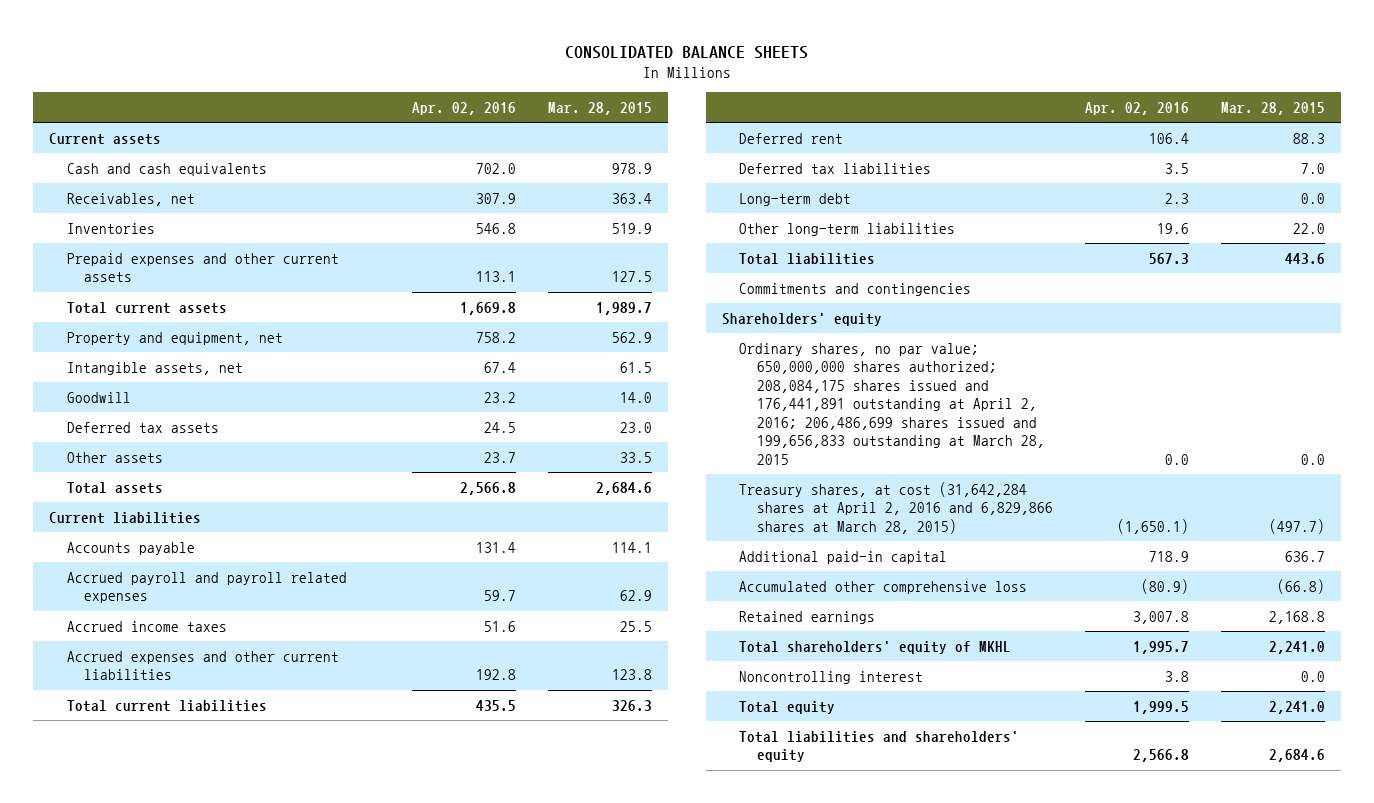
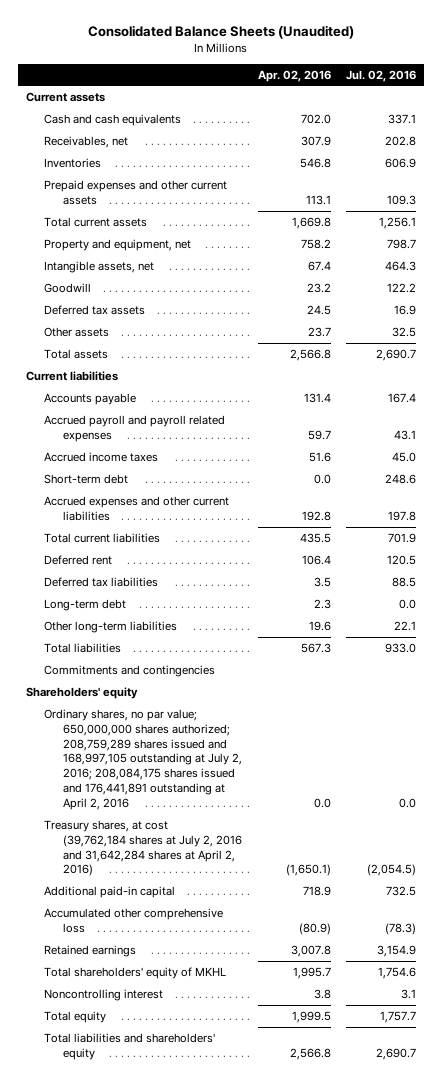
- CONSOLIDATED BALANCE SHEETS
+ Consolidated Balance Sheets (Unaudited)
- | Apr. 02, 2016 | Mar. 28, 2015
+ | Apr. 02, 2016 | Jul. 02, 2016
+ Short-term debt | 0.0 | 248.6
- Ordinary shares, no par value; 650,000,000 shares authorized; 208,084,175 shares issued and 176,441,891 outstanding at April 2, 2016; 206,486,699 shares issued and 199,656,833 outstanding at March 28, 2015 | 0.0 | 0.0
- Treasury shares, at cost (31,642,284 shares at April 2, 2016 and 6,829,866 shares at March 28, 2015) | (1,650.1) | (497.7)
+ Ordinary shares, no par value; 650,000,000 shares authorized; 208,759,289 shares issued and 168,997,105 outstanding at July 2, 2016; 208,084,175 shares issued and 176,441,891 outstanding at April 2, 2016 | 0.0 | 0.0
+ Treasury shares, at cost (39,762,184 shares at July 2, 2016 and 31,642,284 shares at April 2, 2016) | (1,650.1) | (2,054.5)

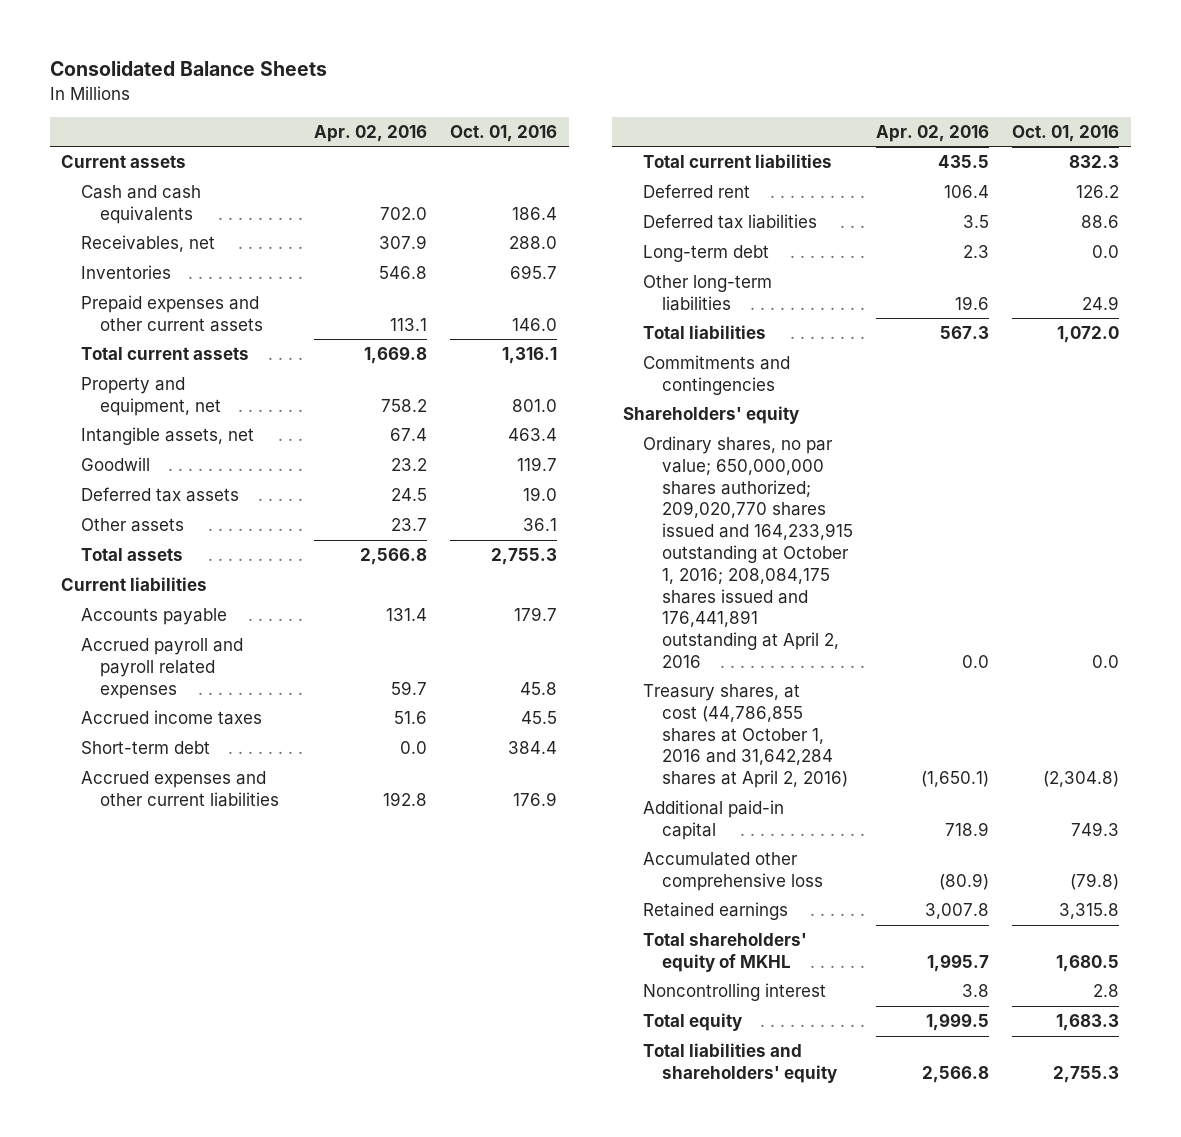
- Consolidated Balance Sheets (Unaudited)
+ Consolidated Balance Sheets
- | Apr. 02, 2016 | Jul. 02, 2016
+ | Apr. 02, 2016 | Oct. 01, 2016
- Ordinary shares, no par value; 650,000,000 shares authorized; 208,759,289 shares issued and 168,997,105 outstanding at July 2, 2016; 208,084,175 shares issued and 176,441,891 outstanding at April 2, 2016 | 0.0 | 0.0
- Treasury shares, at cost (39,762,184 shares at July 2, 2016 and 31,642,284 shares at April 2, 2016) | (1,650.1) | (2,054.5)
+ Ordinary shares, no par value; 650,000,000 shares authorized; 209,020,770 shares issued and 164,233,915 outstanding at October 1, 2016; 208,084,175 shares issued and 176,441,891 outstanding at April 2, 2016 | 0.0 | 0.0
+ Treasury shares, at cost (44,786,855 shares at October 1, 2016 and 31,642,284 shares at April 2, 2016) | (1,650.1) | (2,304.8)

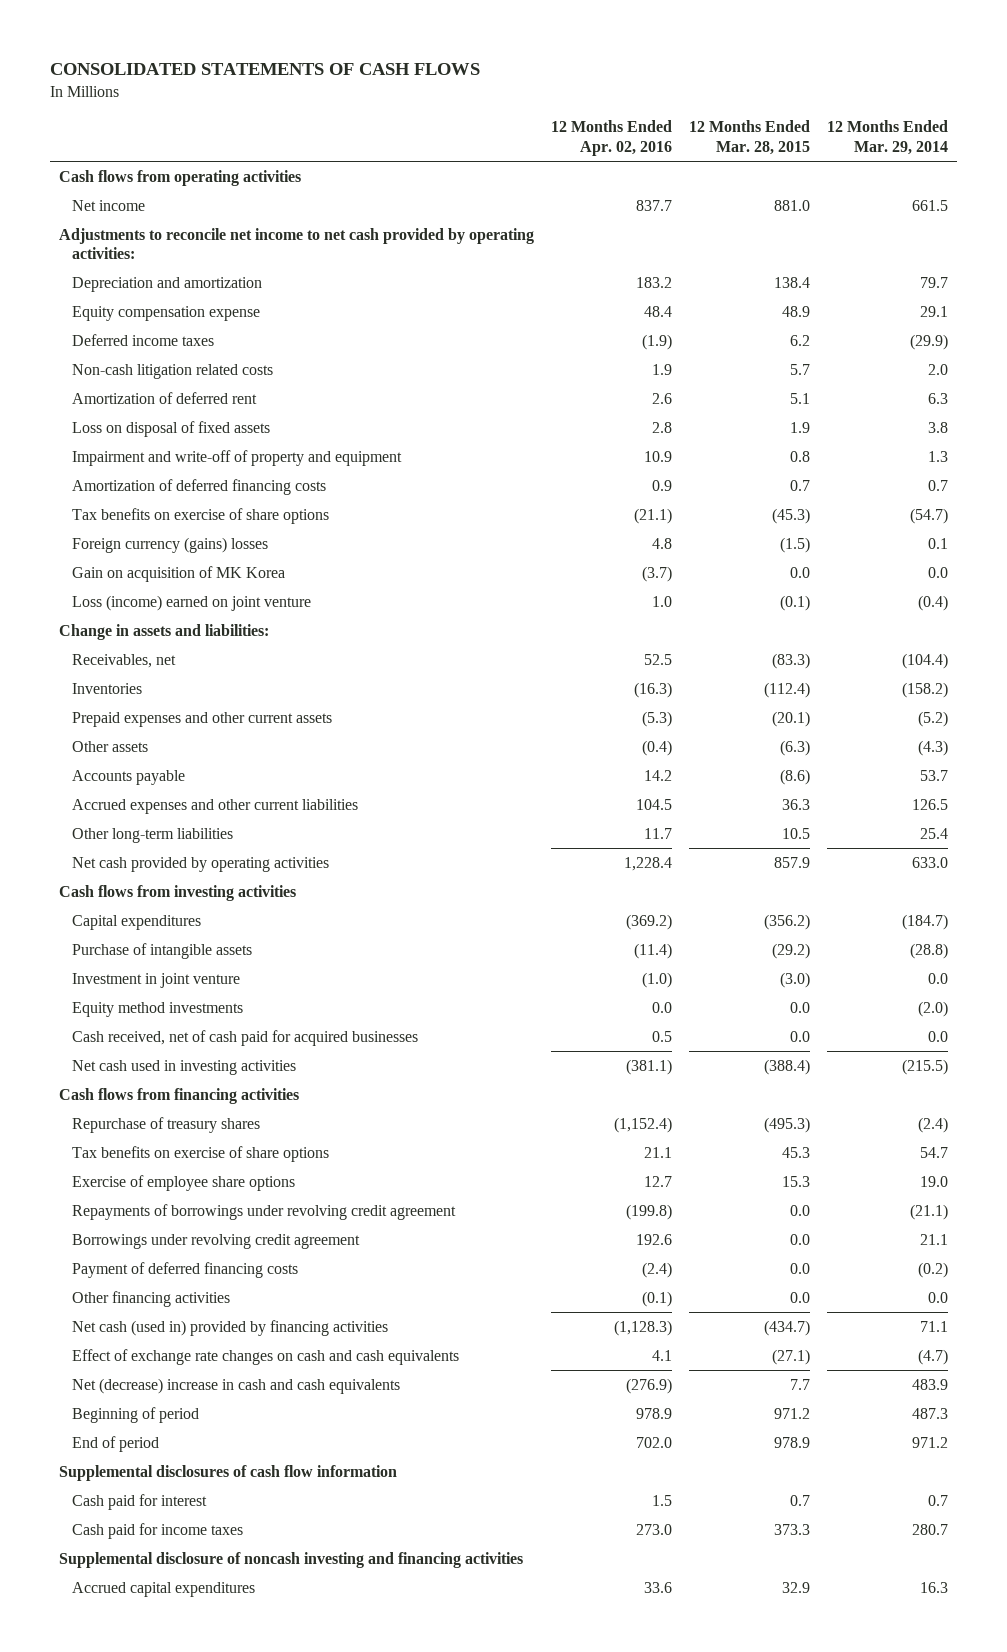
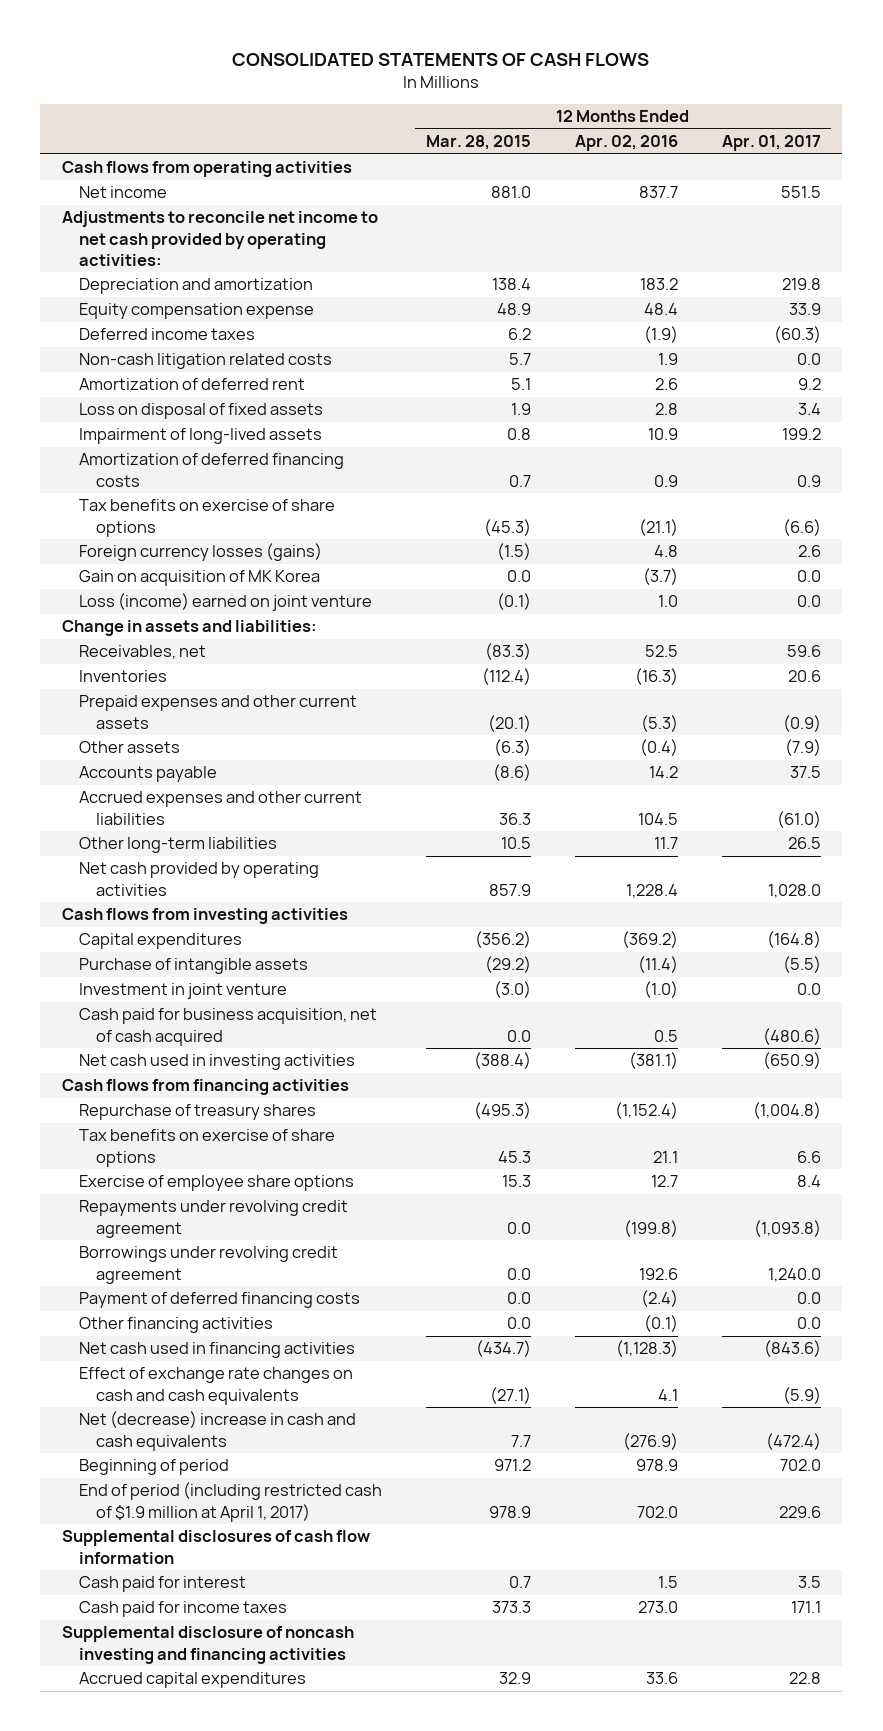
- | 12 Months Ended Apr. 02, 2016 | 12 Months Ended Mar. 28, 2015 | 12 Months Ended Mar. 29, 2014
+ | 12 Months Ended Mar. 28, 2015 | 12 Months Ended Apr. 02, 2016 | 12 Months Ended Apr. 01, 2017
- Impairment and write-off of property and equipment | 10.9 | 0.8 | 1.3
+ Impairment of long-lived assets | 0.8 | 10.9 | 199.2
- Foreign currency (gains) losses | 4.8 | (1.5) | 0.1
+ Foreign currency losses (gains) | (1.5) | 4.8 | 2.6
- Equity method investments | 0.0 | 0.0 | (2.0)
- Cash received, net of cash paid for acquired businesses | 0.5 | 0.0 | 0.0
+ Cash paid for business acquisition, net of cash acquired | 0.0 | 0.5 | (480.6)
- Repayments of borrowings under revolving credit agreement | (199.8) | 0.0 | (21.1)
+ Repayments under revolving credit agreement | 0.0 | (199.8) | (1,093.8)
- Net cash (used in) provided by financing activities | (1,128.3) | (434.7) | 71.1
+ Net cash used in financing activities | (434.7) | (1,128.3) | (843.6)
- End of period | 702.0 | 978.9 | 971.2
+ End of period (including restricted cash of $1.9 million at April 1, 2017) | 978.9 | 702.0 | 229.6

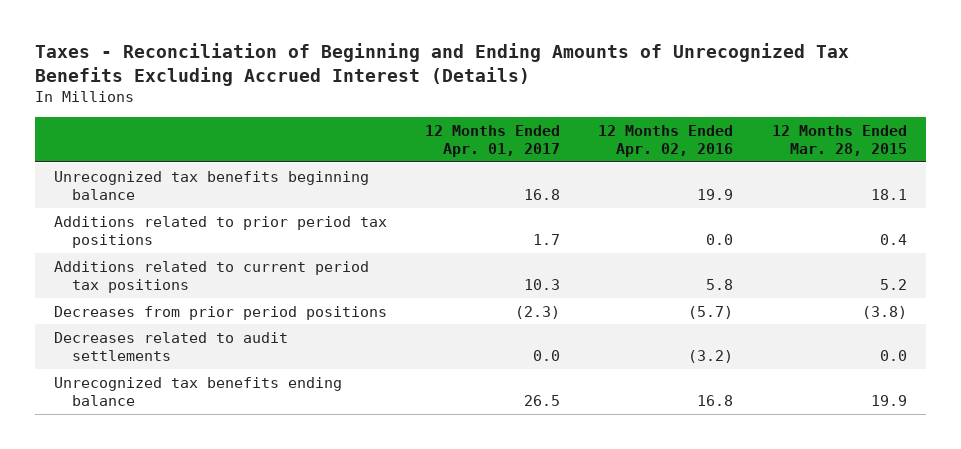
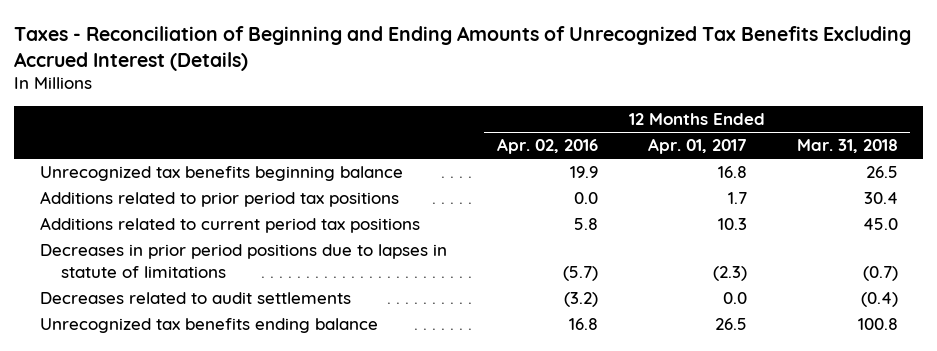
- | 12 Months Ended Apr. 01, 2017 | 12 Months Ended Apr. 02, 2016 | 12 Months Ended Mar. 28, 2015
+ | 12 Months Ended Apr. 02, 2016 | 12 Months Ended Apr. 01, 2017 | 12 Months Ended Mar. 31, 2018
- Decreases from prior period positions | (2.3) | (5.7) | (3.8)
+ Decreases in prior period positions due to lapses in statute of limitations | (5.7) | (2.3) | (0.7)

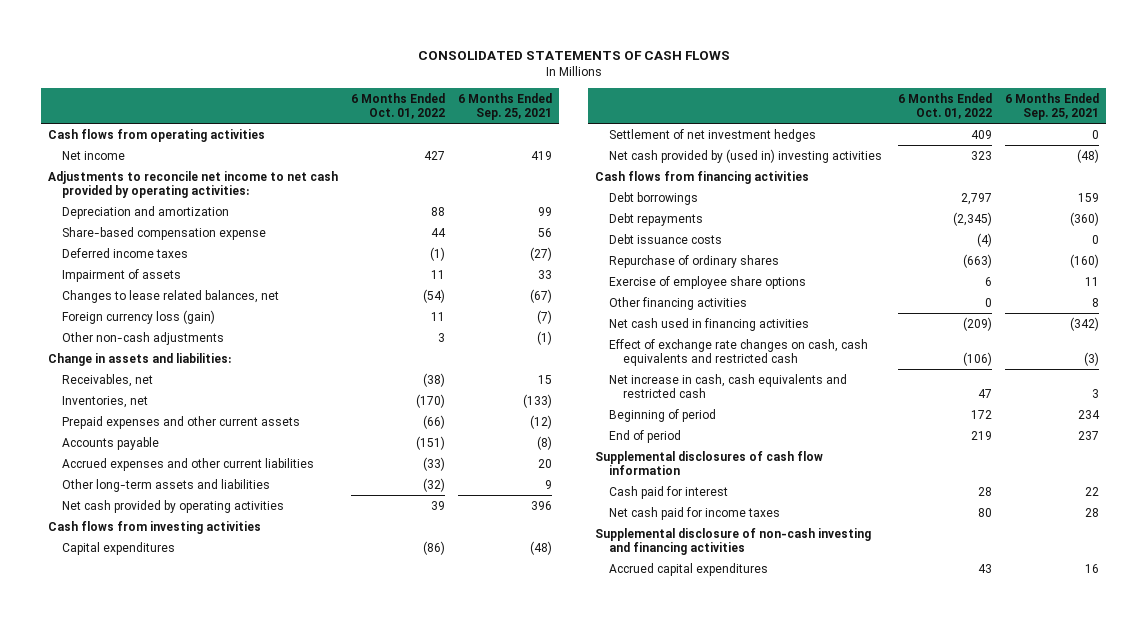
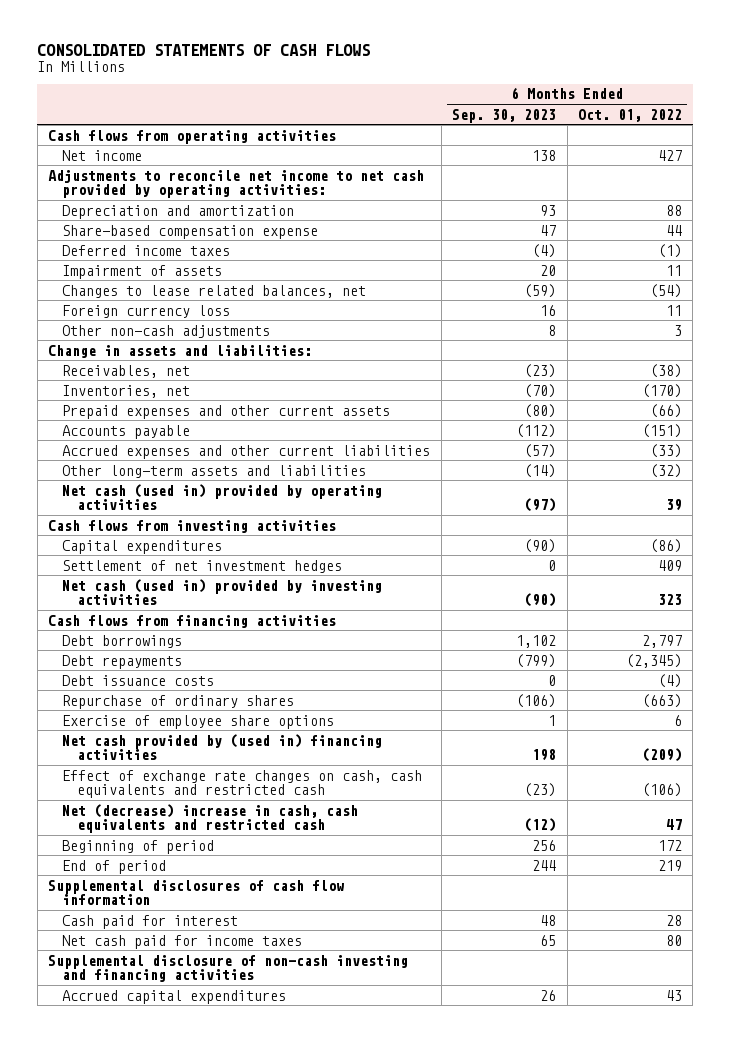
- | 6 Months Ended Oct. 01, 2022 | 6 Months Ended Sep. 25, 2021
+ | 6 Months Ended Sep. 30, 2023 | 6 Months Ended Oct. 01, 2022
- Foreign currency loss (gain) | 11 | (7)
+ Foreign currency loss | 16 | 11
- Net cash provided by operating activities | 39 | 396
+ Net cash (used in) provided by operating activities | (97) | 39
- Net cash provided by (used in) investing activities | 323 | (48)
+ Net cash (used in) provided by investing activities | (90) | 323
- Other financing activities | 0 | 8
- Net cash used in financing activities | (209) | (342)
+ Net cash provided by (used in) financing activities | 198 | (209)
- Net increase in cash, cash equivalents and restricted cash | 47 | 3
+ Net (decrease) increase in cash, cash equivalents and restricted cash | (12) | 47

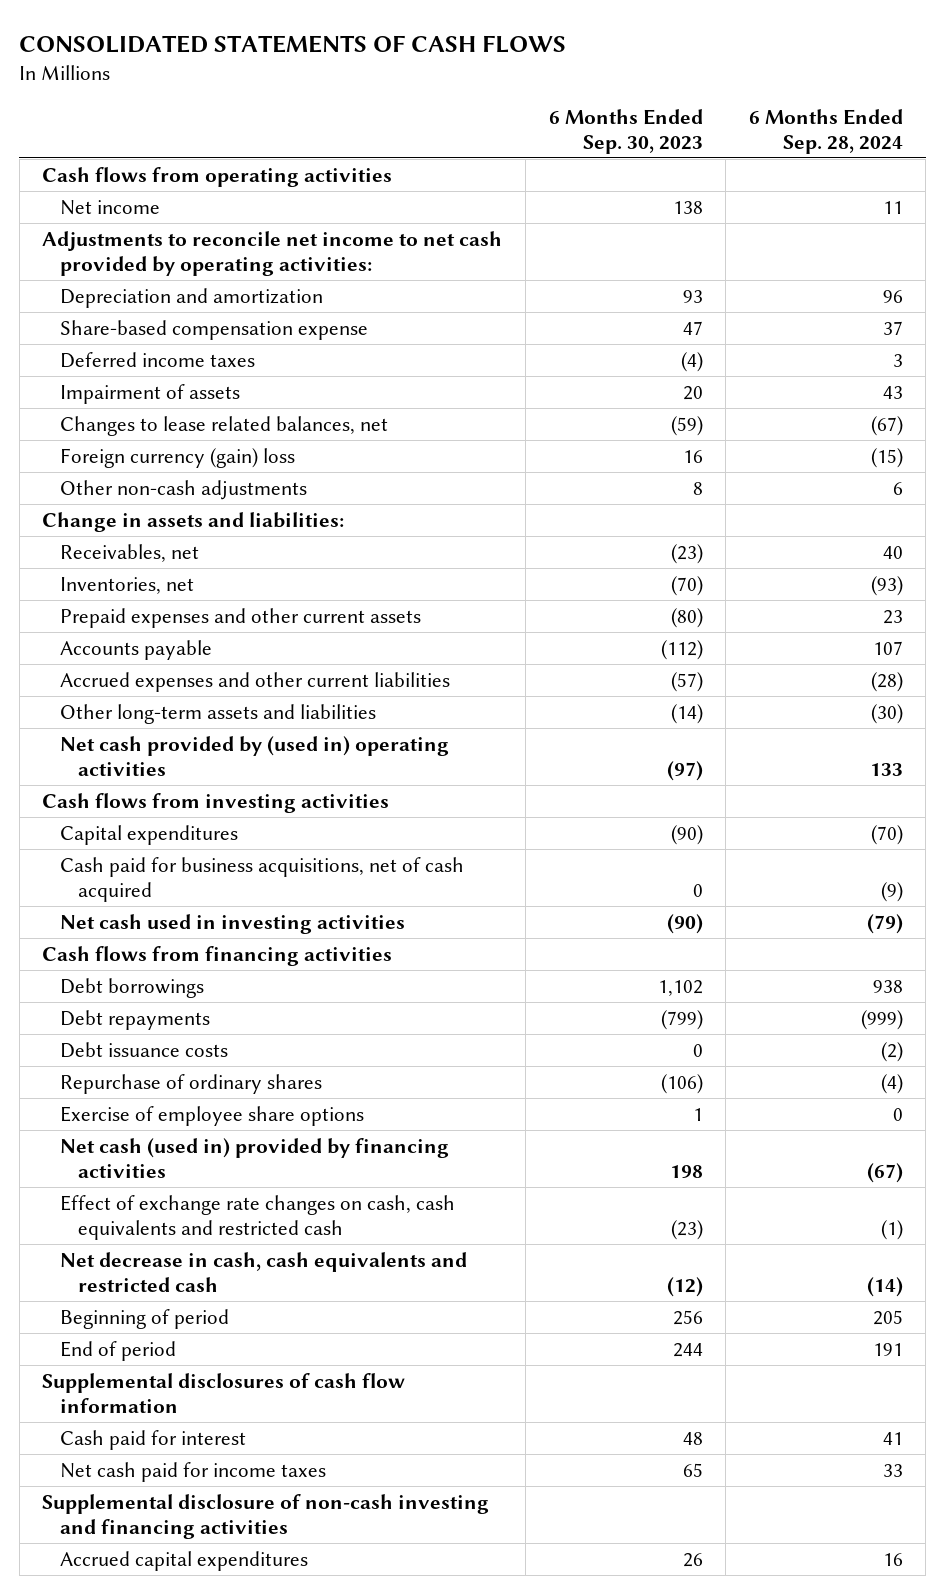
- | 6 Months Ended Sep. 30, 2023 | 6 Months Ended Oct. 01, 2022
+ | 6 Months Ended Sep. 30, 2023 | 6 Months Ended Sep. 28, 2024
- Foreign currency loss | 16 | 11
+ Foreign currency (gain) loss | 16 | (15)
- Net cash (used in) provided by operating activities | (97) | 39
+ Net cash provided by (used in) operating activities | (97) | 133
- Settlement of net investment hedges | 0 | 409
- Net cash (used in) provided by investing activities | (90) | 323
+ Cash paid for business acquisitions, net of cash acquired | 0 | (9)
+ Net cash used in investing activities | (90) | (79)
- Net cash provided by (used in) financing activities | 198 | (209)
+ Net cash (used in) provided by financing activities | 198 | (67)
- Net (decrease) increase in cash, cash equivalents and restricted cash | (12) | 47
+ Net decrease in cash, cash equivalents and restricted cash | (12) | (14)

